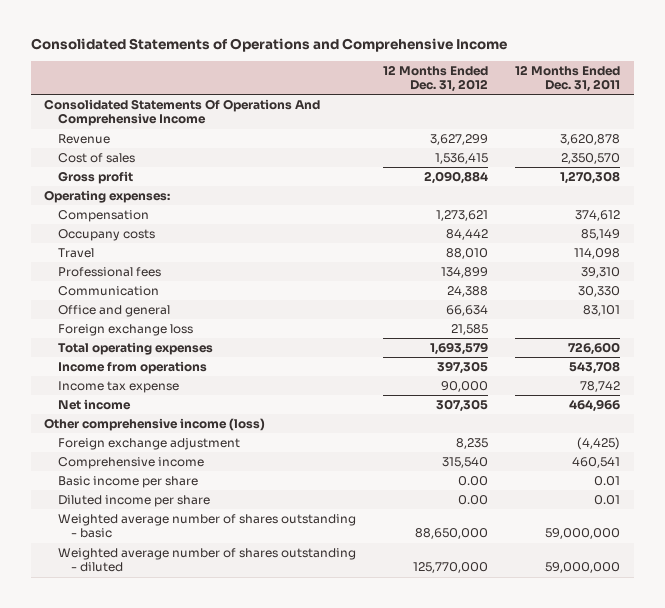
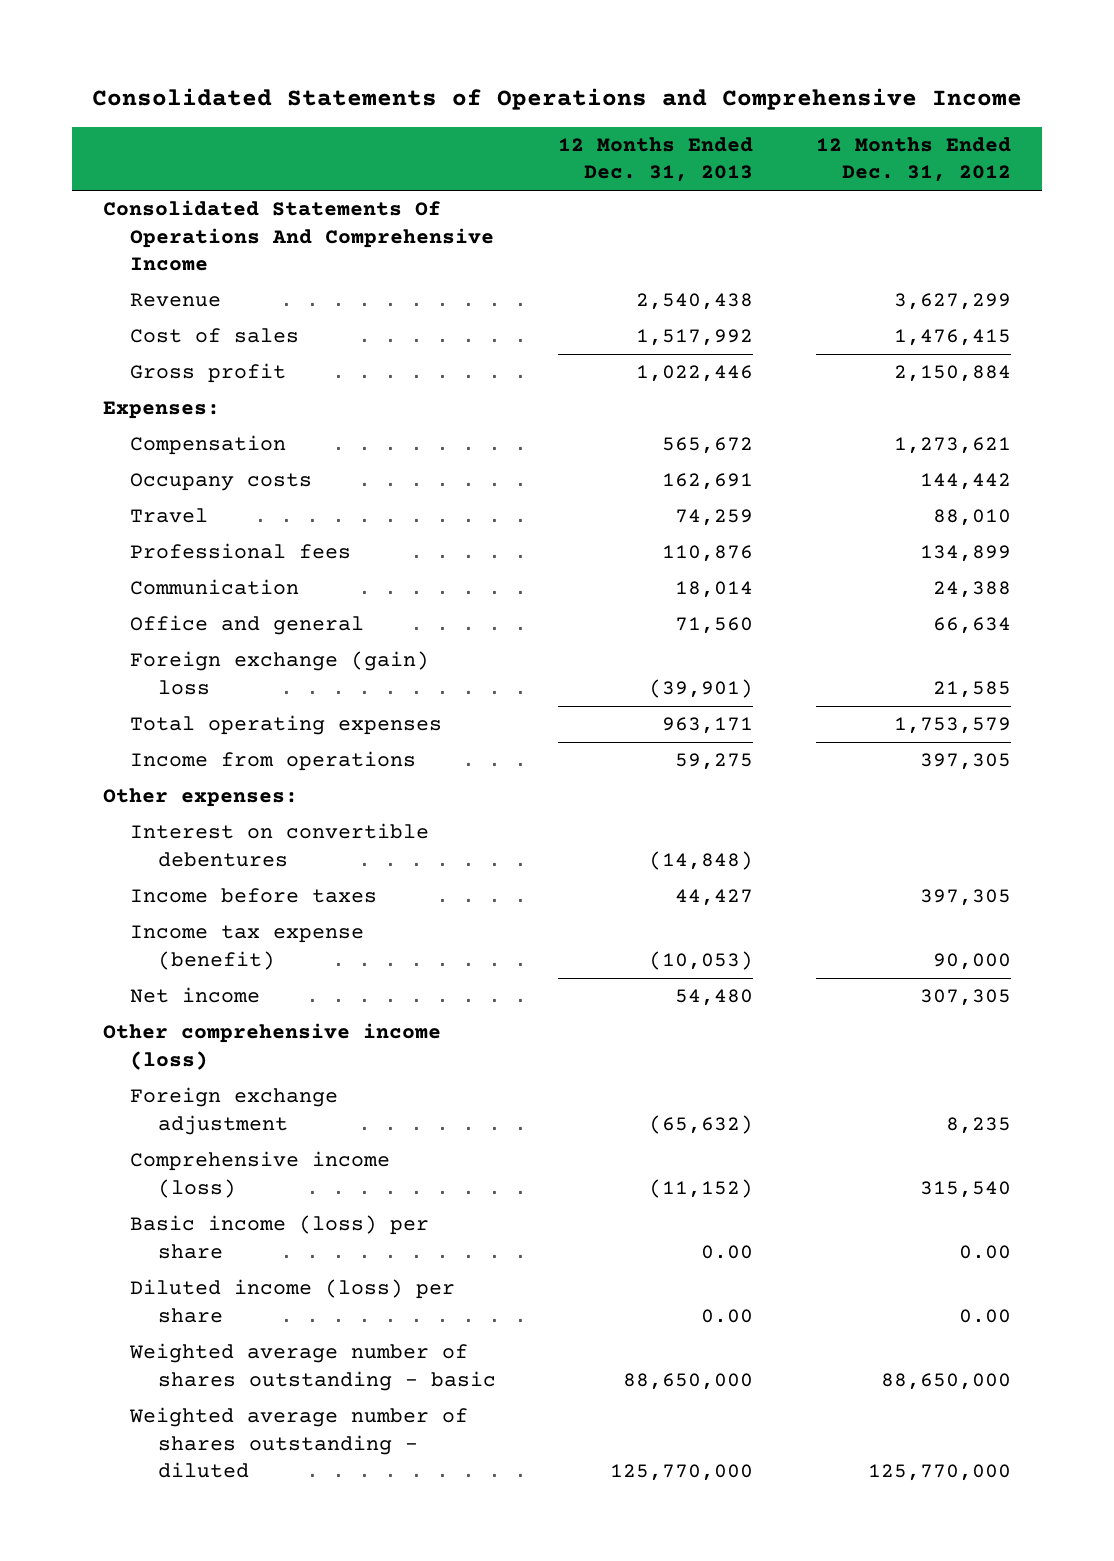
- | 12 Months Ended Dec. 31, 2012 | 12 Months Ended Dec. 31, 2011
+ | 12 Months Ended Dec. 31, 2013 | 12 Months Ended Dec. 31, 2012
- Cost of sales | 1,536,415 | 2,350,570
- Gross profit | 2,090,884 | 1,270,308
- Operating expenses:
+ Cost of sales | 1,517,992 | 1,476,415
+ Gross profit | 1,022,446 | 2,150,884
+ Expenses:
- Occupany costs | 84,442 | 85,149
+ Occupany costs | 162,691 | 144,442
- Foreign exchange loss | 21,585 |
- Total operating expenses | 1,693,579 | 726,600
+ Foreign exchange (gain) loss | (39,901) | 21,585
+ Total operating expenses | 963,171 | 1,753,579
- Income tax expense | 90,000 | 78,742
+ Other expenses:
+ Interest on convertible debentures | (14,848) |
+ Income before taxes | 44,427 | 397,305
+ Income tax expense (benefit) | (10,053) | 90,000
- Comprehensive income | 315,540 | 460,541
- Basic income per share | 0.00 | 0.01
- Diluted income per share | 0.00 | 0.01
+ Comprehensive income (loss) | (11,152) | 315,540
+ Basic income (loss) per share | 0.00 | 0.00
+ Diluted income (loss) per share | 0.00 | 0.00

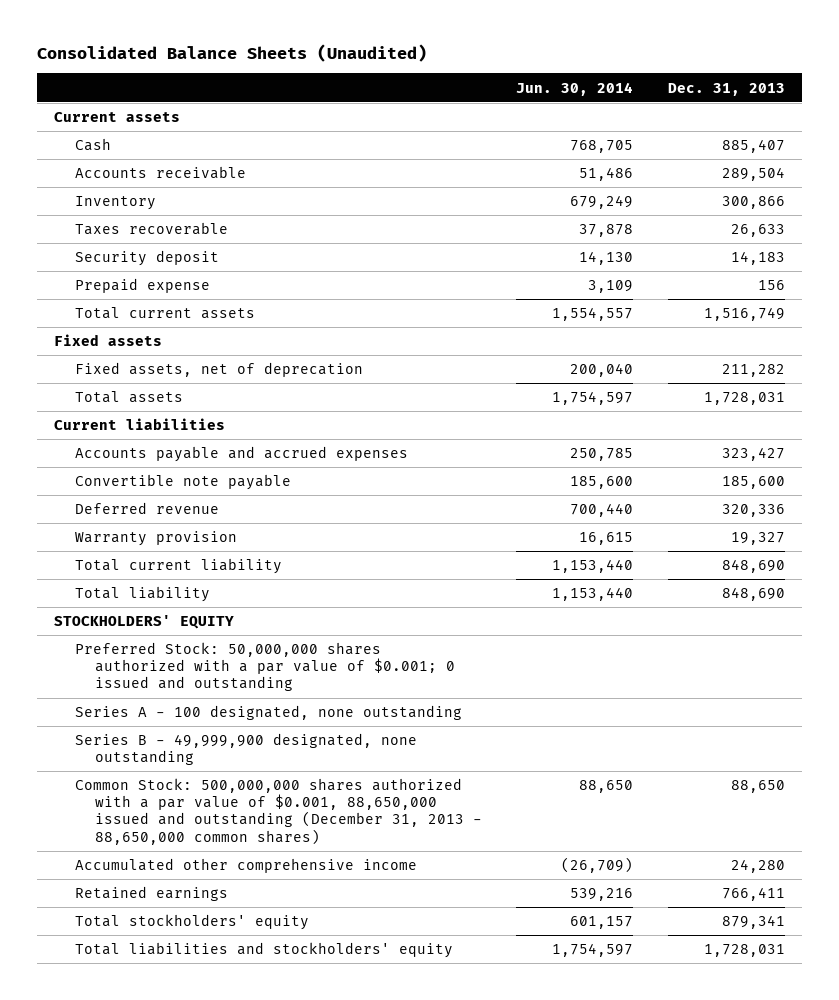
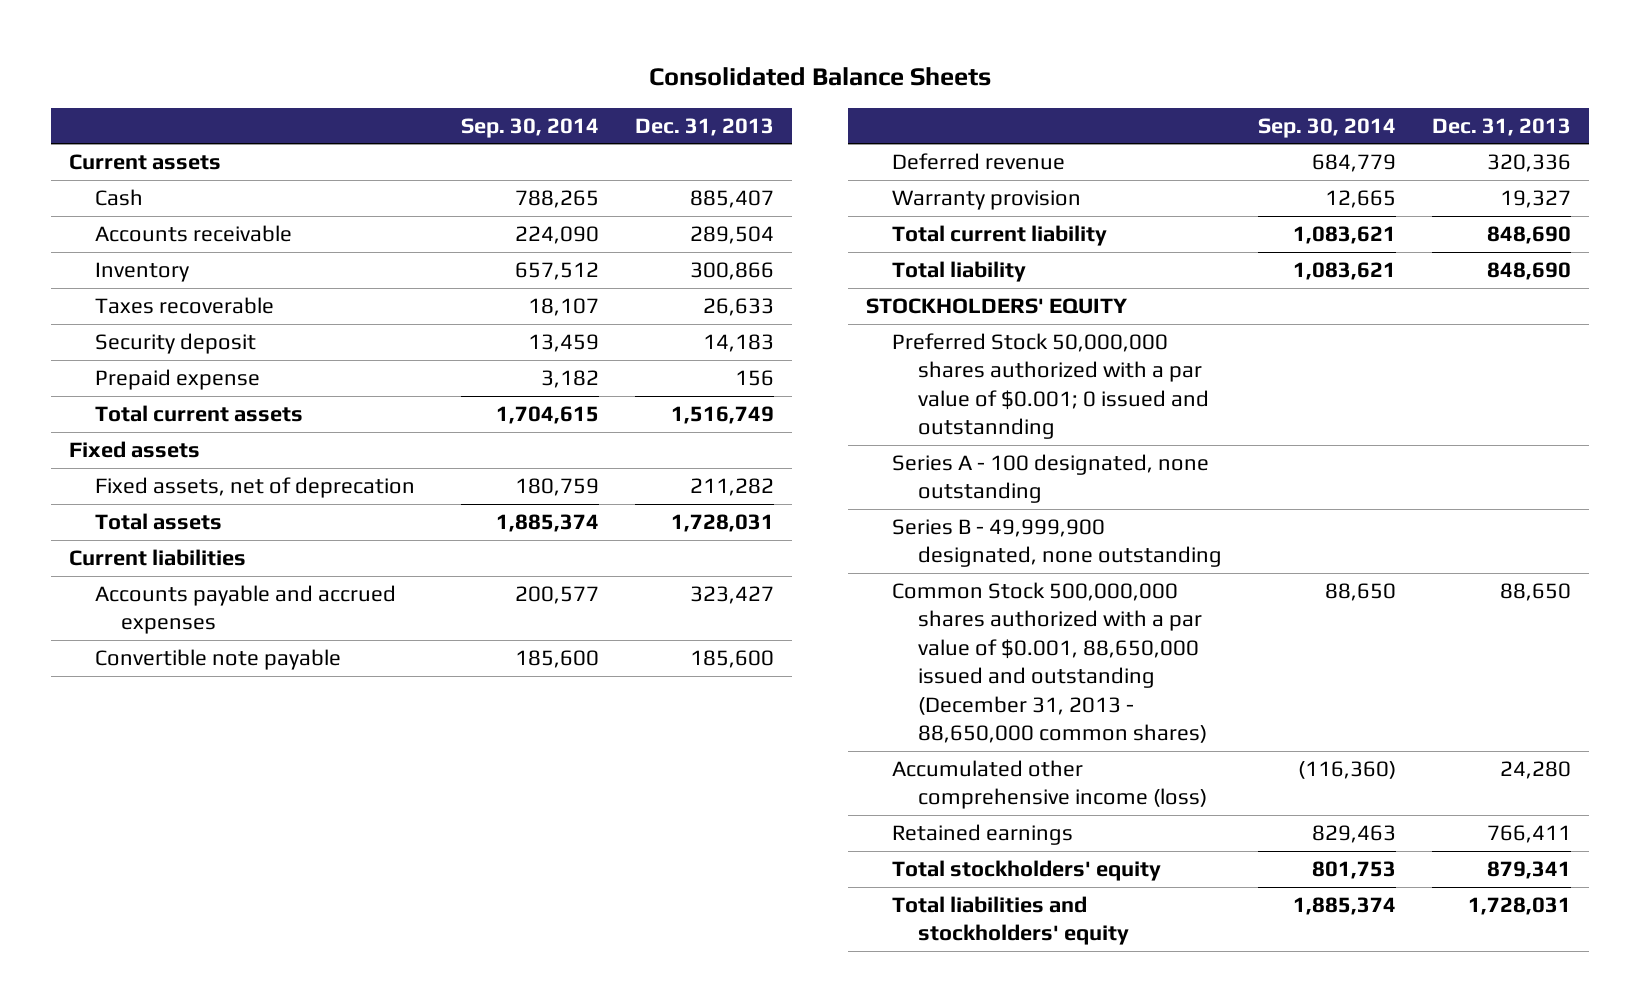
- Consolidated Balance Sheets (Unaudited)
+ Consolidated Balance Sheets
- | Jun. 30, 2014 | Dec. 31, 2013
+ | Sep. 30, 2014 | Dec. 31, 2013
- Preferred Stock: 50,000,000 shares authorized with a par value of $0.001; 0 issued and outstanding
+ Preferred Stock 50,000,000 shares authorized with a par value of $0.001; 0 issued and outstannding
- Common Stock: 500,000,000 shares authorized with a par value of $0.001, 88,650,000 issued and outstanding (December 31, 2013 - 88,650,000 common shares) | 88,650 | 88,650
- Accumulated other comprehensive income | (26,709) | 24,280
+ Common Stock 500,000,000 shares authorized with a par value of $0.001, 88,650,000 issued and outstanding (December 31, 2013 - 88,650,000 common shares) | 88,650 | 88,650
+ Accumulated other comprehensive income (loss) | (116,360) | 24,280

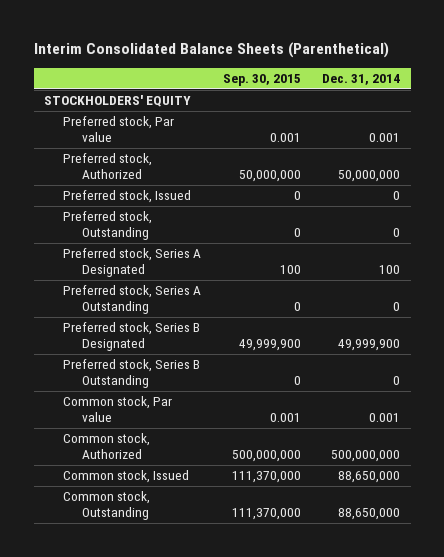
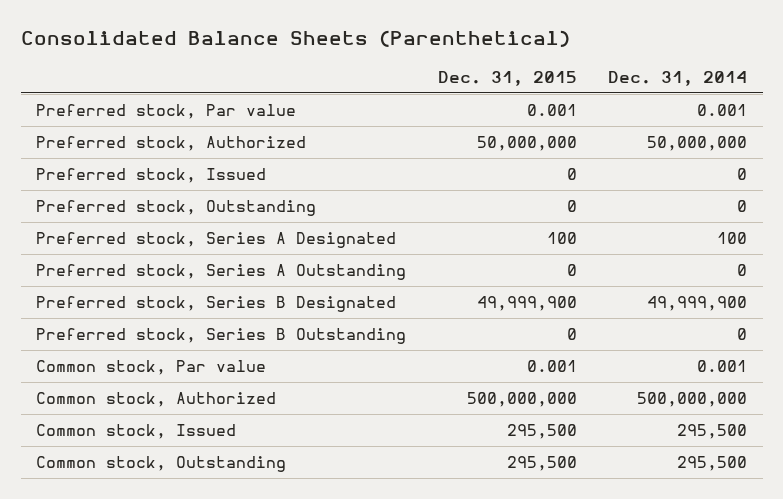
- Interim Consolidated Balance Sheets (Parenthetical)
+ Consolidated Balance Sheets (Parenthetical)
- | Sep. 30, 2015 | Dec. 31, 2014
+ | Dec. 31, 2015 | Dec. 31, 2014
- STOCKHOLDERS' EQUITY
- Common stock, Issued | 111,370,000 | 88,650,000
- Common stock, Outstanding | 111,370,000 | 88,650,000
+ Common stock, Issued | 295,500 | 295,500
+ Common stock, Outstanding | 295,500 | 295,500

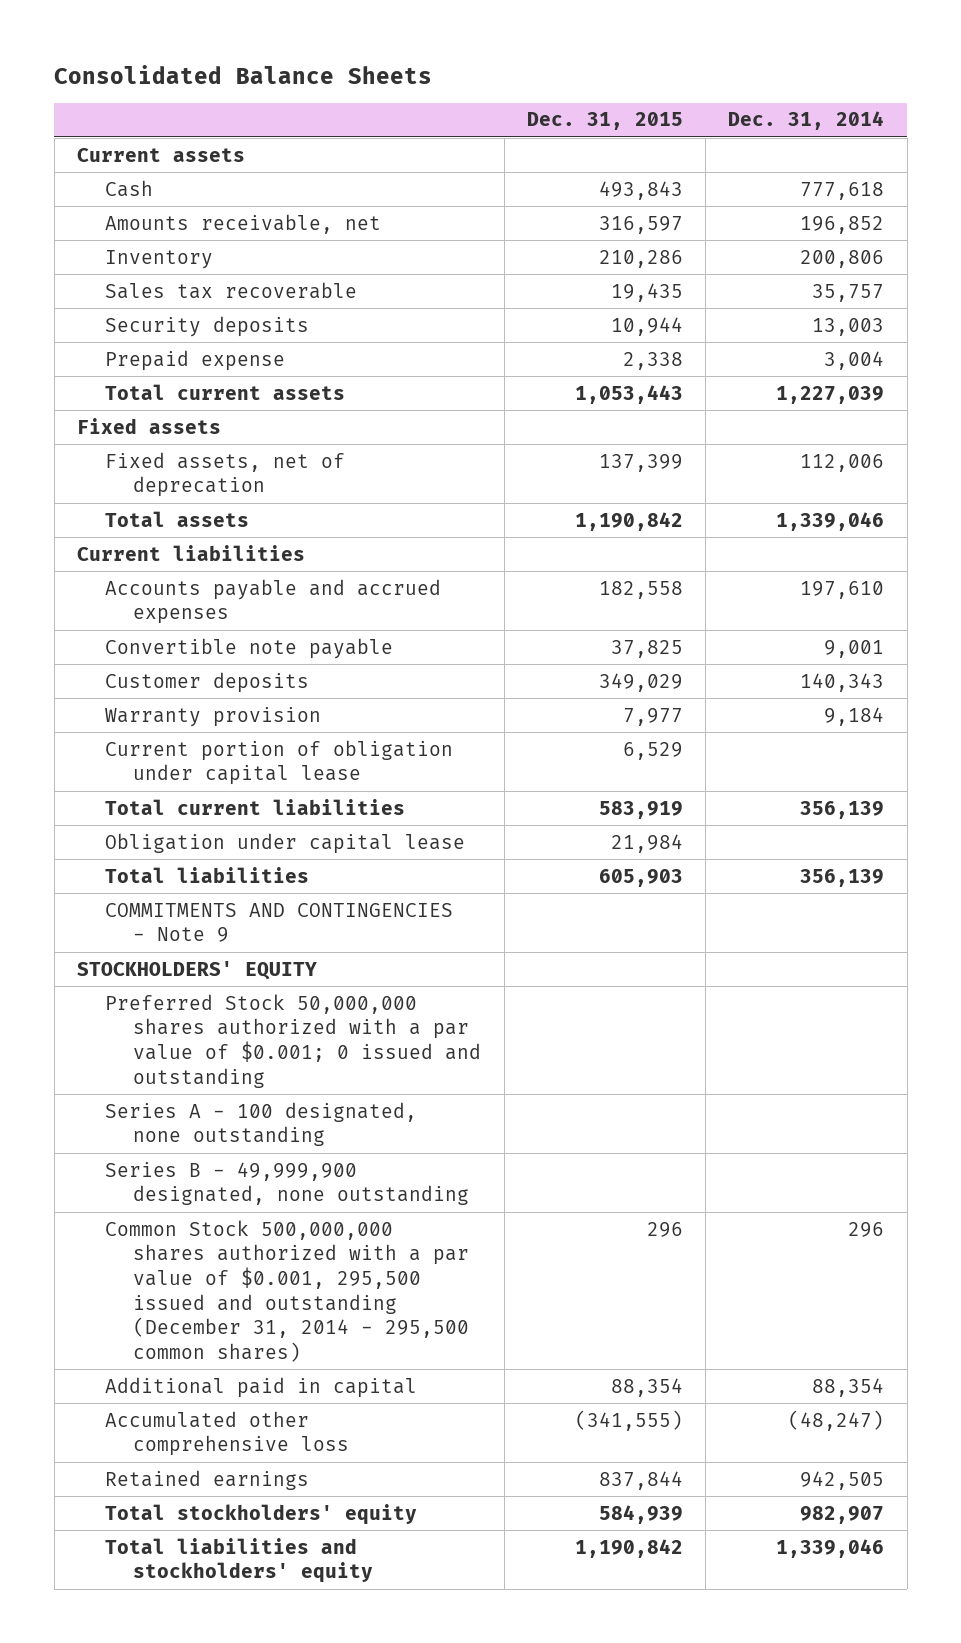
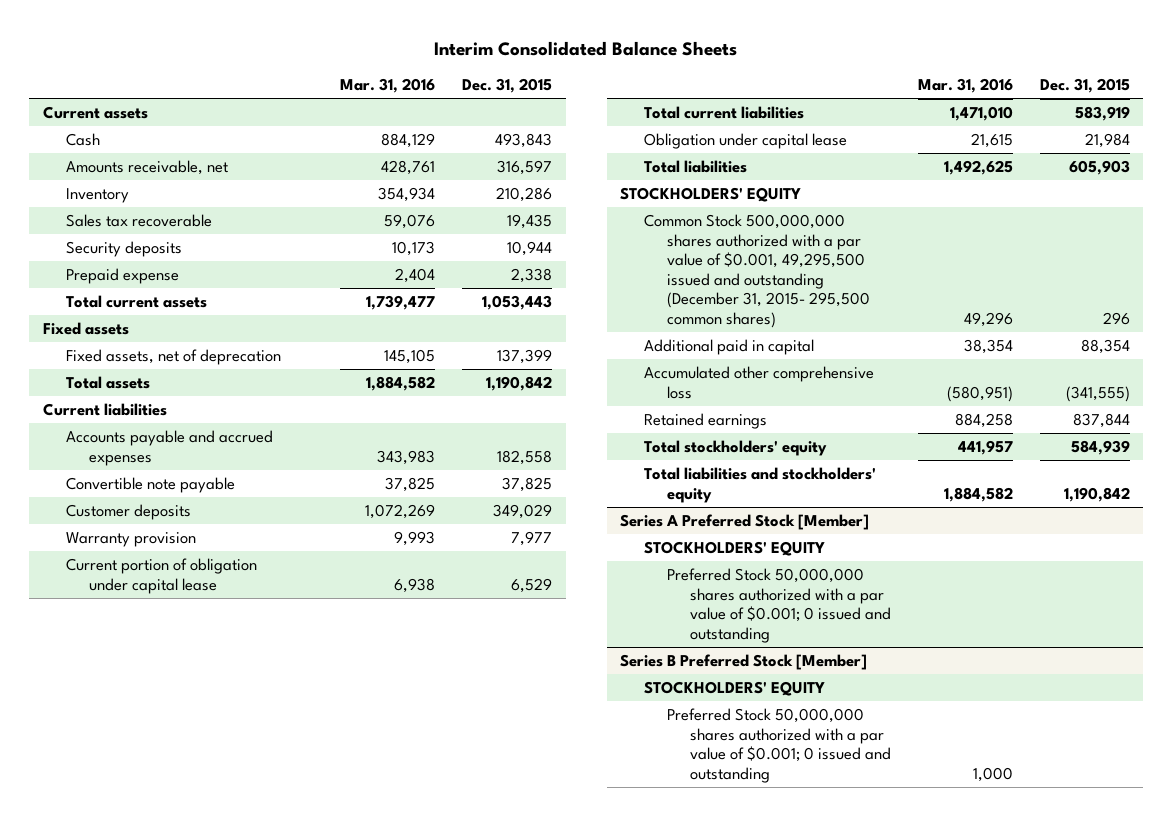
- Consolidated Balance Sheets
+ Interim Consolidated Balance Sheets
- | Dec. 31, 2015 | Dec. 31, 2014
+ | Mar. 31, 2016 | Dec. 31, 2015
- COMMITMENTS AND CONTINGENCIES - Note 9
- Preferred Stock 50,000,000 shares authorized with a par value of $0.001; 0 issued and outstanding
- Series A - 100 designated, none outstanding
- Series B - 49,999,900 designated, none outstanding
- Common Stock 500,000,000 shares authorized with a par value of $0.001, 295,500 issued and outstanding (December 31, 2014 - 295,500 common shares) | 296 | 296
+ Common Stock 500,000,000 shares authorized with a par value of $0.001, 49,295,500 issued and outstanding (December 31, 2015- 295,500 common shares) | 49,296 | 296
+ Series A Preferred Stock [Member]
+ STOCKHOLDERS' EQUITY
+ Preferred Stock 50,000,000 shares authorized with a par value of $0.001; 0 issued and outstanding
+ Series B Preferred Stock [Member]
+ STOCKHOLDERS' EQUITY
+ Preferred Stock 50,000,000 shares authorized with a par value of $0.001; 0 issued and outstanding | 1,000 |

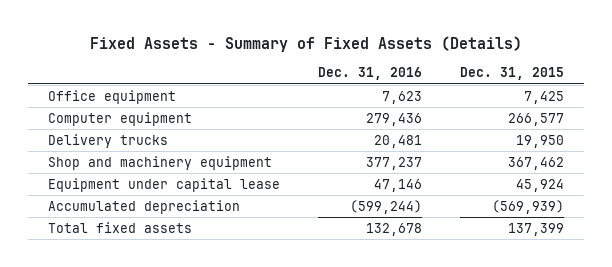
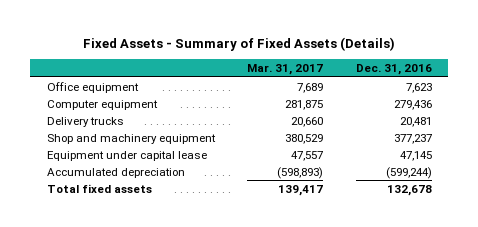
- | Dec. 31, 2016 | Dec. 31, 2015
+ | Mar. 31, 2017 | Dec. 31, 2016
- Equipment under capital lease | 47,146 | 45,924
+ Equipment under capital lease | 47,557 | 47,145

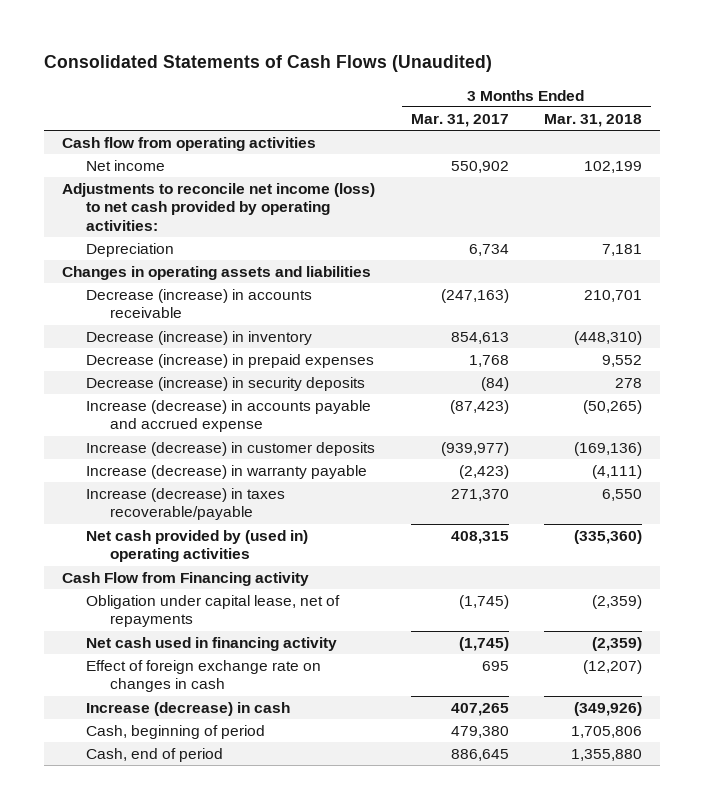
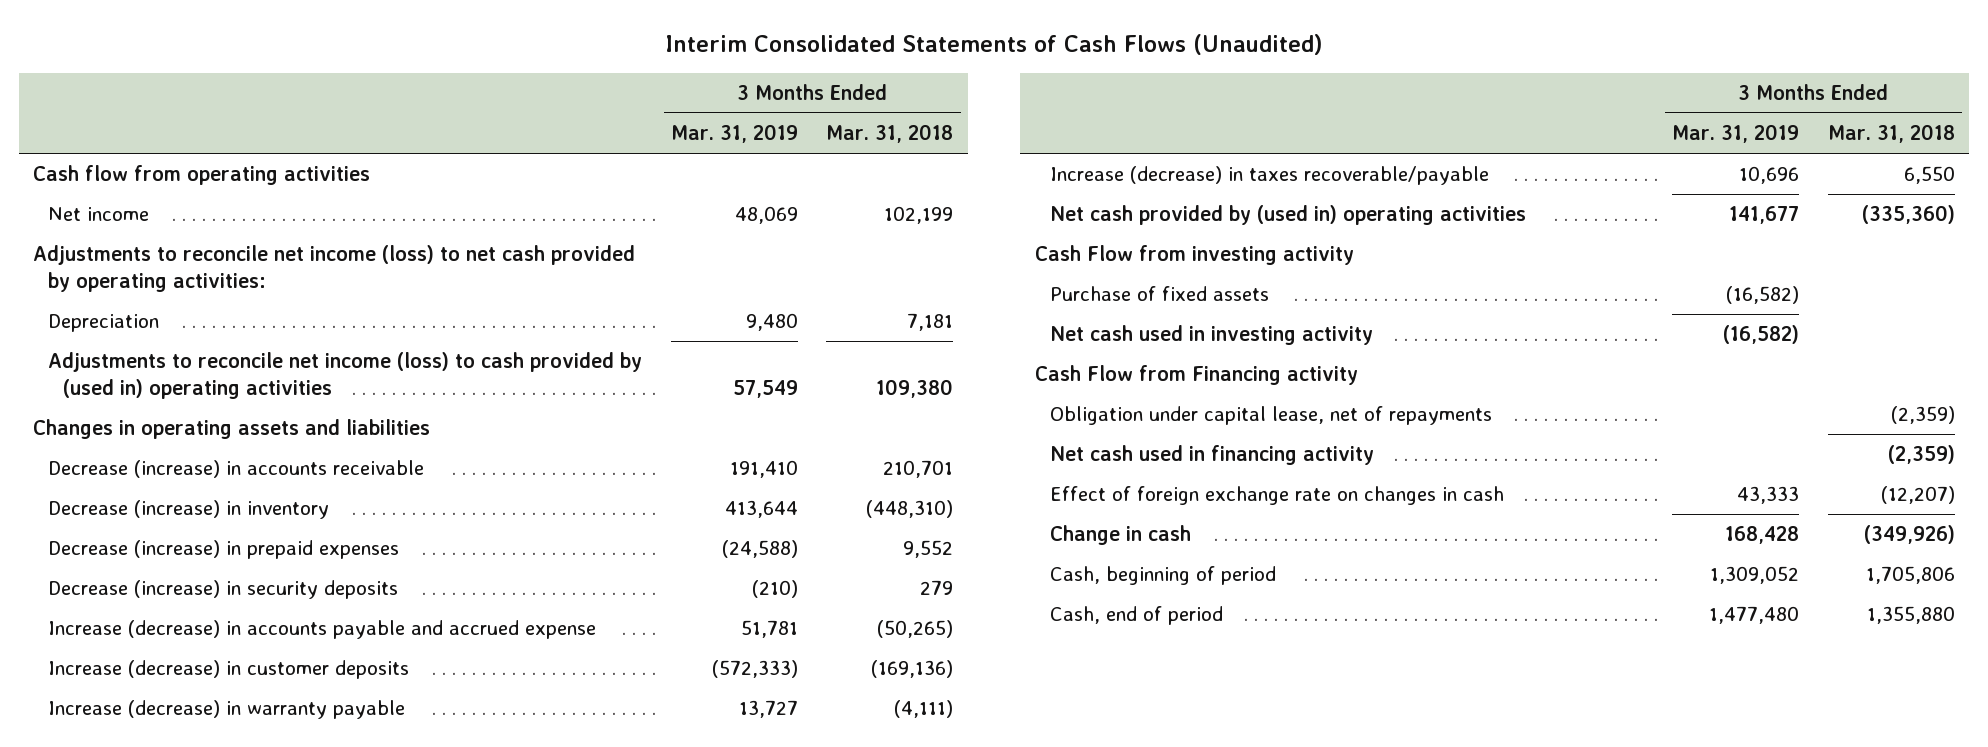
- Consolidated Statements of Cash Flows (Unaudited)
+ Interim Consolidated Statements of Cash Flows (Unaudited)
- | 3 Months Ended Mar. 31, 2017 | 3 Months Ended Mar. 31, 2018
+ | 3 Months Ended Mar. 31, 2019 | 3 Months Ended Mar. 31, 2018
+ Adjustments to reconcile net income (loss) to cash provided by (used in) operating activities | 57,549 | 109,380
- Decrease (increase) in security deposits | (84) | 278
+ Decrease (increase) in security deposits | (210) | 279
+ Cash Flow from investing activity
+ Purchase of fixed assets | (16,582) |
+ Net cash used in investing activity | (16,582) |
- Increase (decrease) in cash | 407,265 | (349,926)
+ Change in cash | 168,428 | (349,926)

